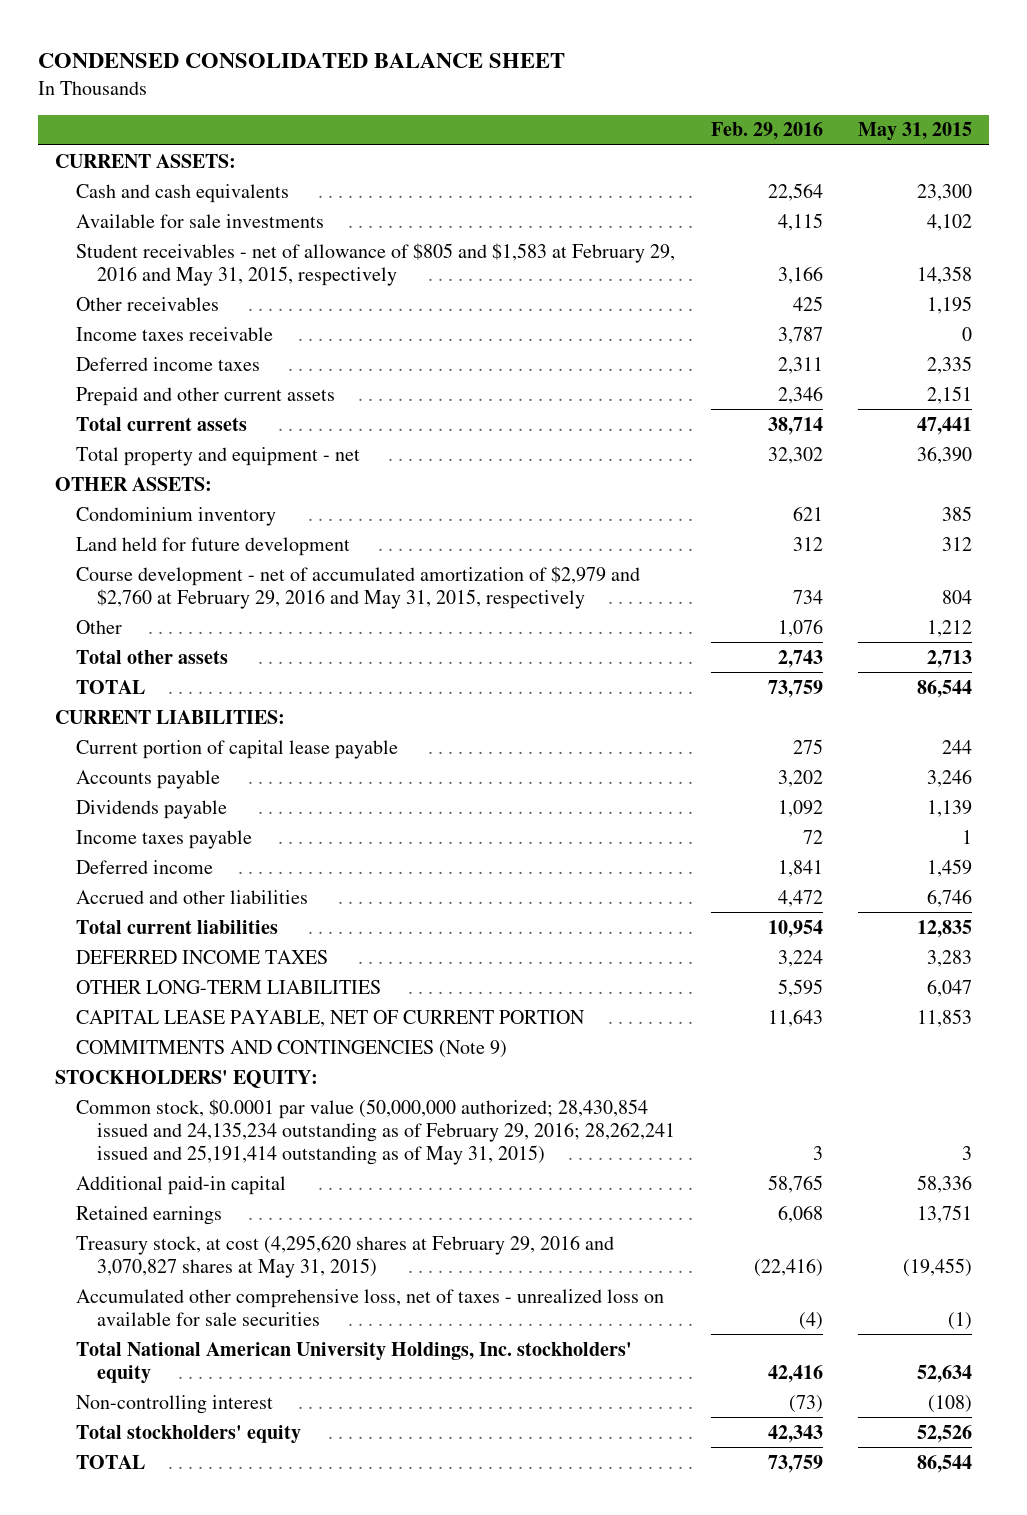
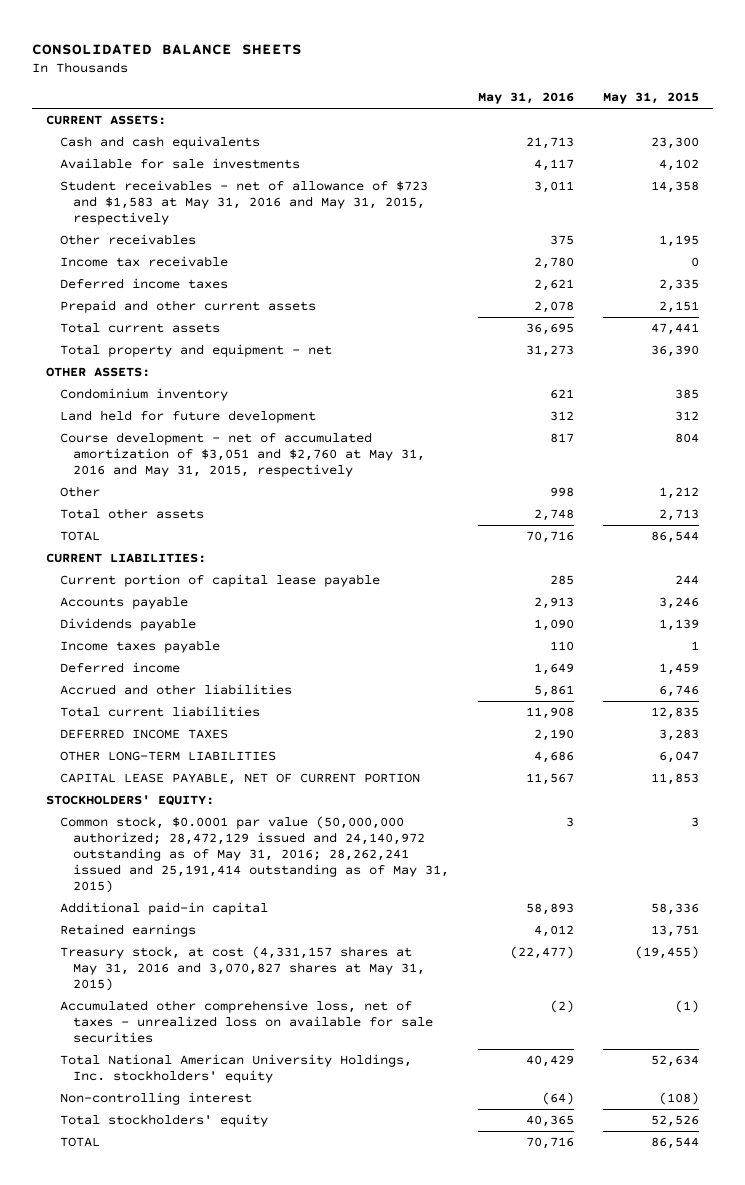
- CONDENSED CONSOLIDATED BALANCE SHEET
+ CONSOLIDATED BALANCE SHEETS
- | Feb. 29, 2016 | May 31, 2015
+ | May 31, 2016 | May 31, 2015
- Student receivables - net of allowance of $805 and $1,583 at February 29, 2016 and May 31, 2015, respectively | 3,166 | 14,358
+ Student receivables - net of allowance of $723 and $1,583 at May 31, 2016 and May 31, 2015, respectively | 3,011 | 14,358
- Income taxes receivable | 3,787 | 0
+ Income tax receivable | 2,780 | 0
- Course development - net of accumulated amortization of $2,979 and $2,760 at February 29, 2016 and May 31, 2015, respectively | 734 | 804
+ Course development - net of accumulated amortization of $3,051 and $2,760 at May 31, 2016 and May 31, 2015, respectively | 817 | 804
- COMMITMENTS AND CONTINGENCIES (Note 9)
- Common stock, $0.0001 par value (50,000,000 authorized; 28,430,854 issued and 24,135,234 outstanding as of February 29, 2016; 28,262,241 issued and 25,191,414 outstanding as of May 31, 2015) | 3 | 3
+ Common stock, $0.0001 par value (50,000,000 authorized; 28,472,129 issued and 24,140,972 outstanding as of May 31, 2016; 28,262,241 issued and 25,191,414 outstanding as of May 31, 2015) | 3 | 3
- Treasury stock, at cost (4,295,620 shares at February 29, 2016 and 3,070,827 shares at May 31, 2015) | (22,416) | (19,455)
+ Treasury stock, at cost (4,331,157 shares at May 31, 2016 and 3,070,827 shares at May 31, 2015) | (22,477) | (19,455)

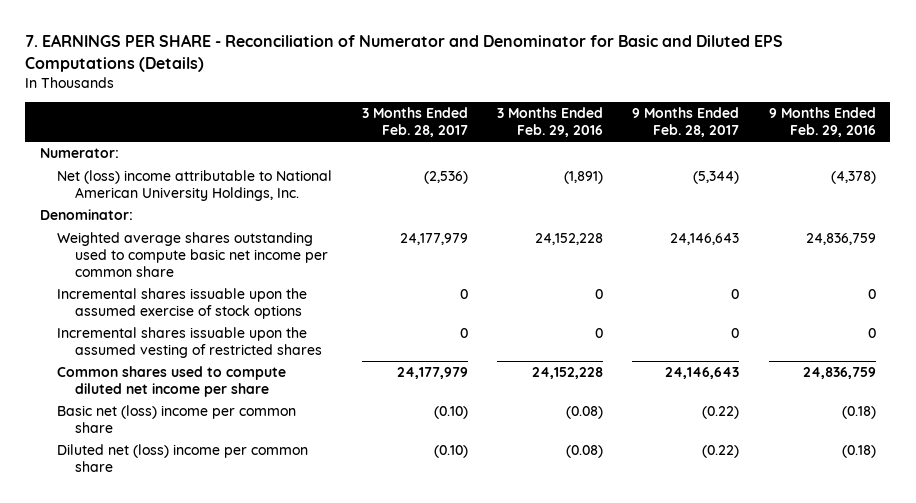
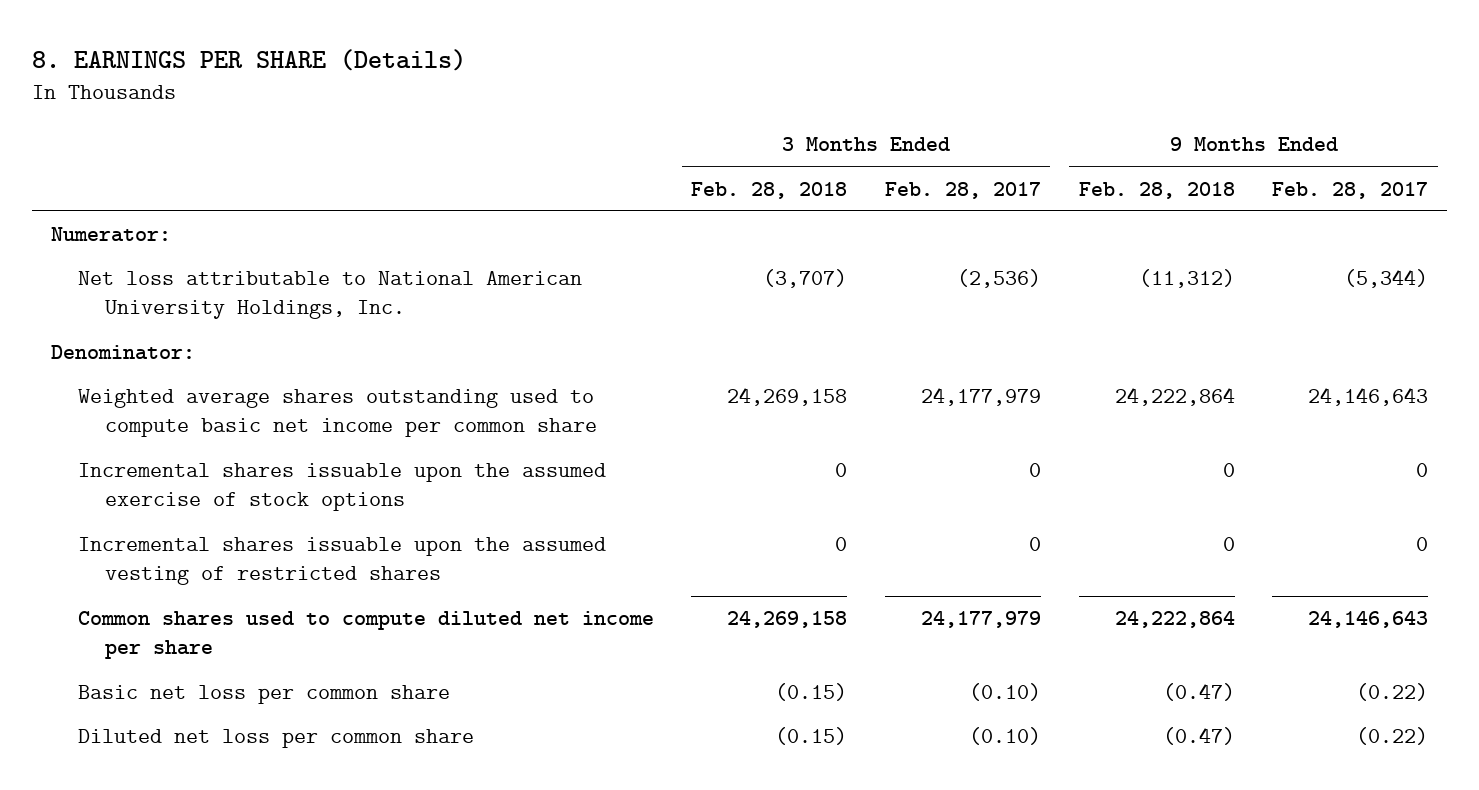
- 7. EARNINGS PER SHARE - Reconciliation of Numerator and Denominator for Basic and Diluted EPS Computations (Details)
+ 8. EARNINGS PER SHARE (Details)
- | 3 Months Ended Feb. 28, 2017 | 3 Months Ended Feb. 29, 2016 | 9 Months Ended Feb. 28, 2017 | 9 Months Ended Feb. 29, 2016
+ | 3 Months Ended Feb. 28, 2018 | 3 Months Ended Feb. 28, 2017 | 9 Months Ended Feb. 28, 2018 | 9 Months Ended Feb. 28, 2017
- Net (loss) income attributable to National American University Holdings, Inc. | (2,536) | (1,891) | (5,344) | (4,378)
+ Net loss attributable to National American University Holdings, Inc. | (3,707) | (2,536) | (11,312) | (5,344)
- Basic net (loss) income per common share | (0.10) | (0.08) | (0.22) | (0.18)
- Diluted net (loss) income per common share | (0.10) | (0.08) | (0.22) | (0.18)
+ Basic net loss per common share | (0.15) | (0.10) | (0.47) | (0.22)
+ Diluted net loss per common share | (0.15) | (0.10) | (0.47) | (0.22)

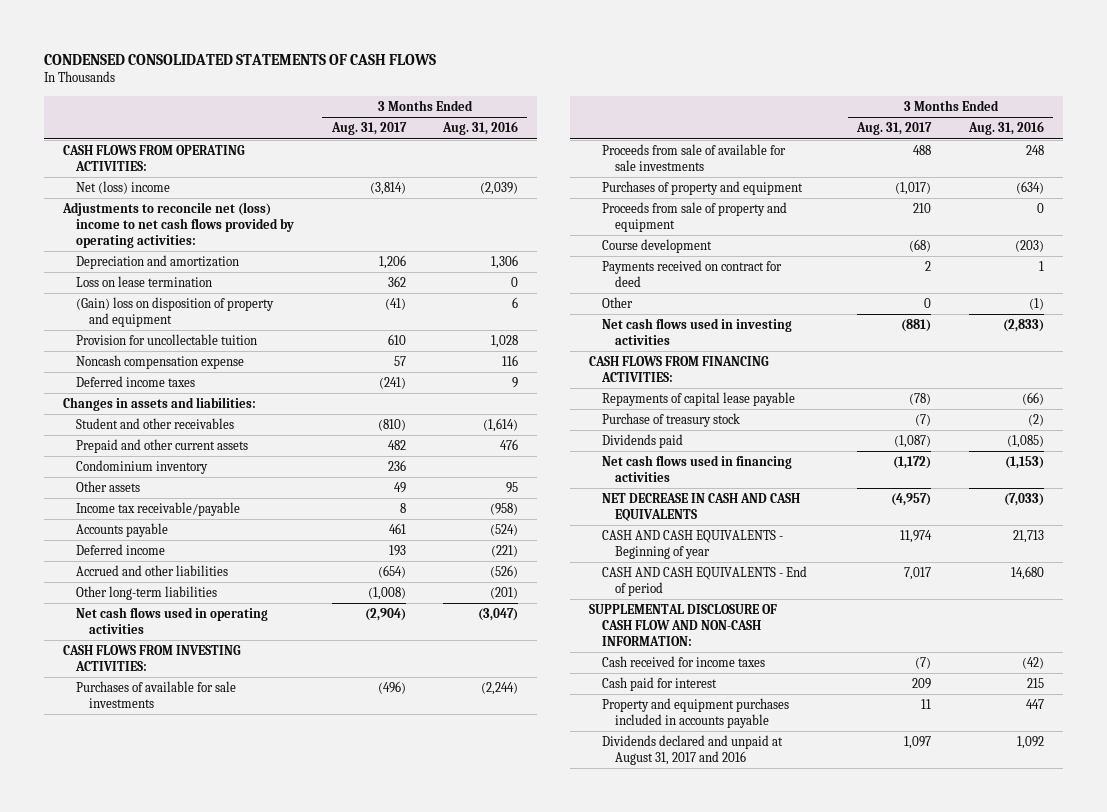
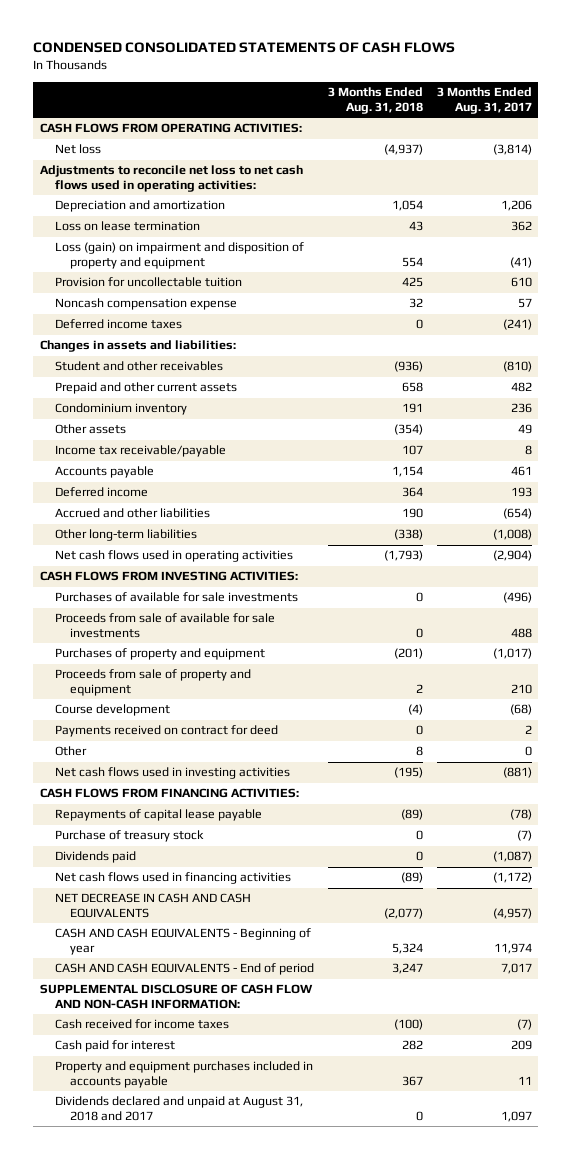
- | 3 Months Ended Aug. 31, 2017 | 3 Months Ended Aug. 31, 2016
+ | 3 Months Ended Aug. 31, 2018 | 3 Months Ended Aug. 31, 2017
- Net (loss) income | (3,814) | (2,039)
- Adjustments to reconcile net (loss) income to net cash flows provided by operating activities:
+ Net loss | (4,937) | (3,814)
+ Adjustments to reconcile net loss to net cash flows used in operating activities:
- (Gain) loss on disposition of property and equipment | (41) | 6
+ Loss (gain) on impairment and disposition of property and equipment | 554 | (41)
- Dividends declared and unpaid at August 31, 2017 and 2016 | 1,097 | 1,092
+ Dividends declared and unpaid at August 31, 2018 and 2017 | 0 | 1,097

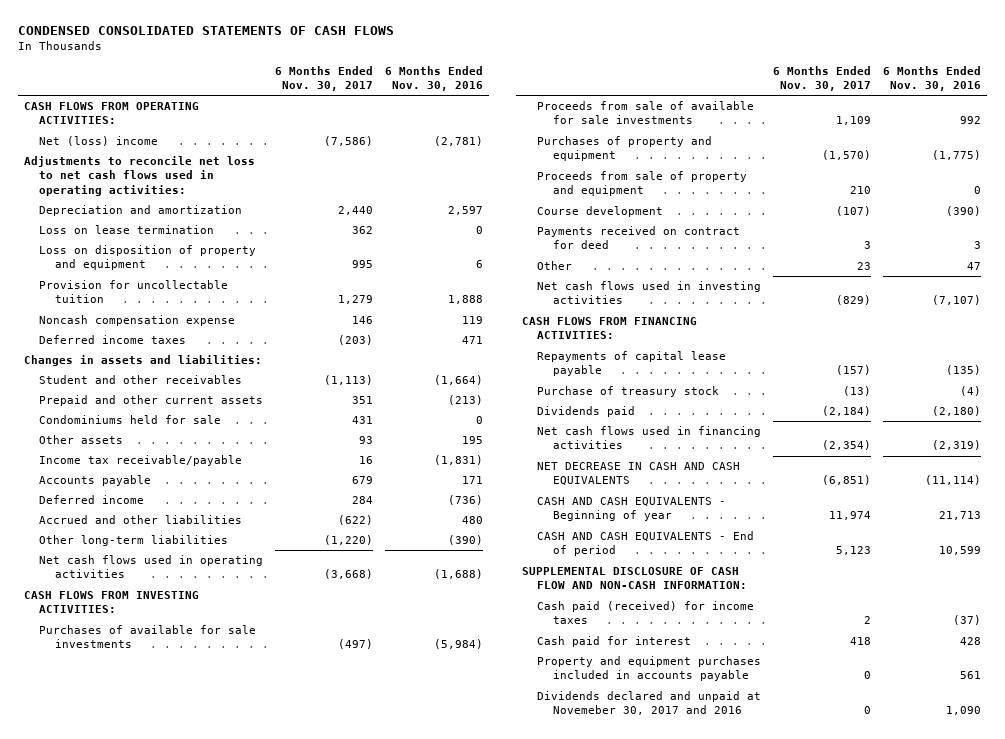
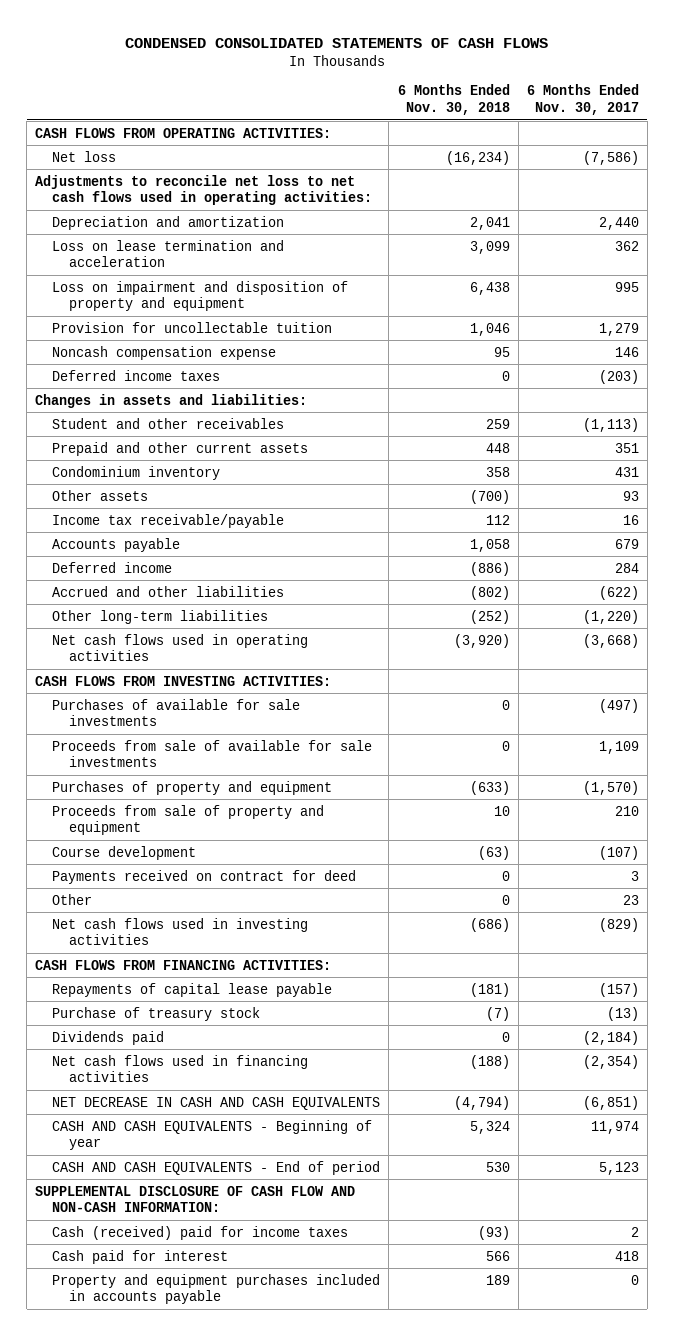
- | 6 Months Ended Nov. 30, 2017 | 6 Months Ended Nov. 30, 2016
+ | 6 Months Ended Nov. 30, 2018 | 6 Months Ended Nov. 30, 2017
- Net (loss) income | (7,586) | (2,781)
+ Net loss | (16,234) | (7,586)
- Loss on lease termination | 362 | 0
- Loss on disposition of property and equipment | 995 | 6
+ Loss on lease termination and acceleration | 3,099 | 362
+ Loss on impairment and disposition of property and equipment | 6,438 | 995
- Condominiums held for sale | 431 | 0
+ Condominium inventory | 358 | 431
- Cash paid (received) for income taxes | 2 | (37)
+ Cash (received) paid for income taxes | (93) | 2
- Dividends declared and unpaid at Novemeber 30, 2017 and 2016 | 0 | 1,090

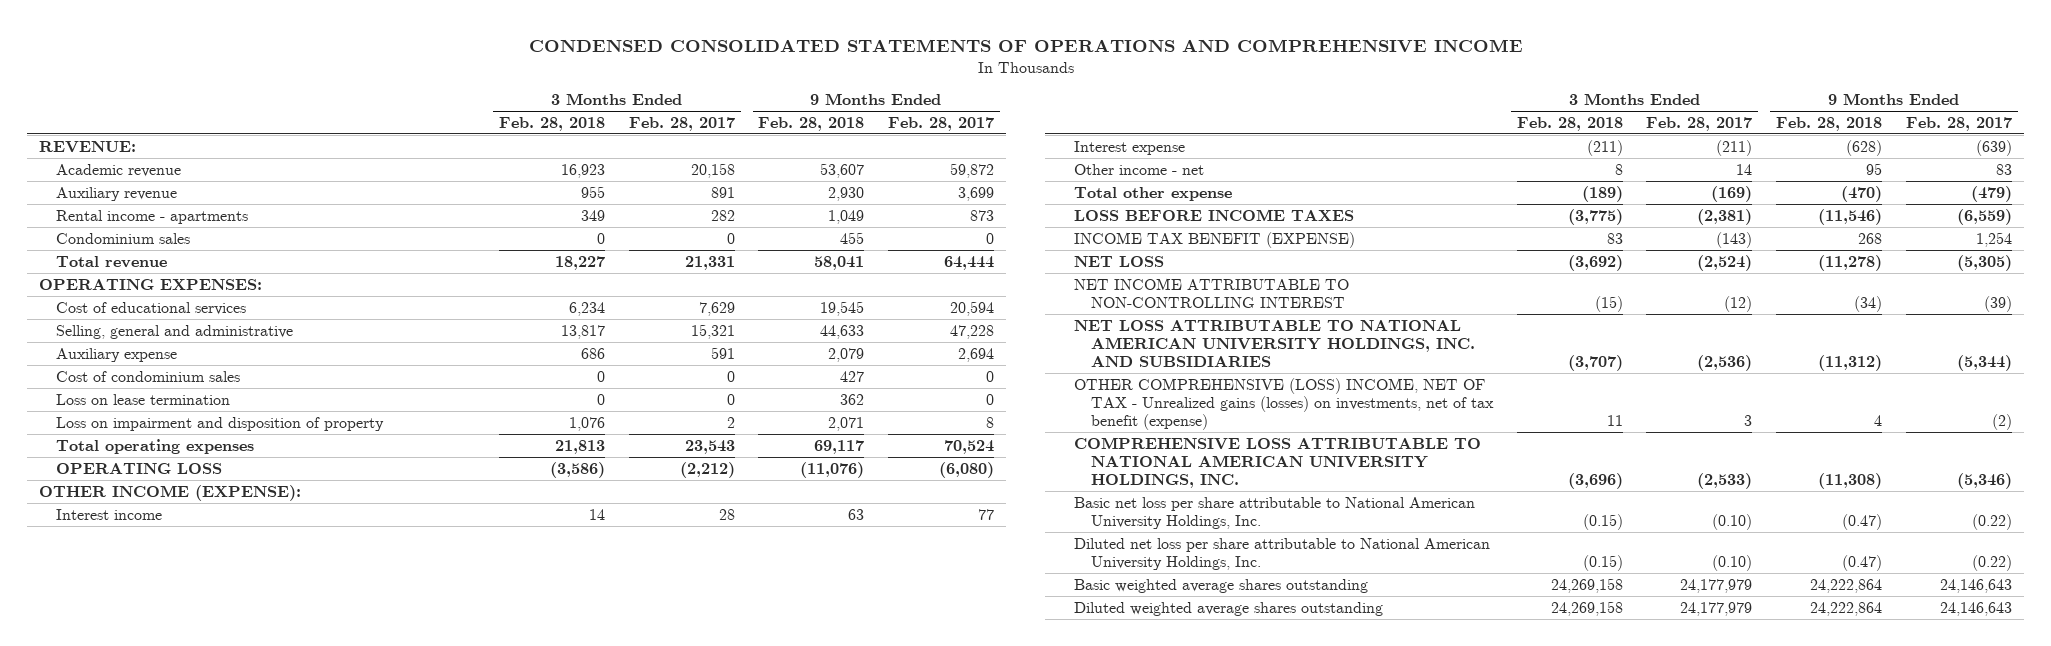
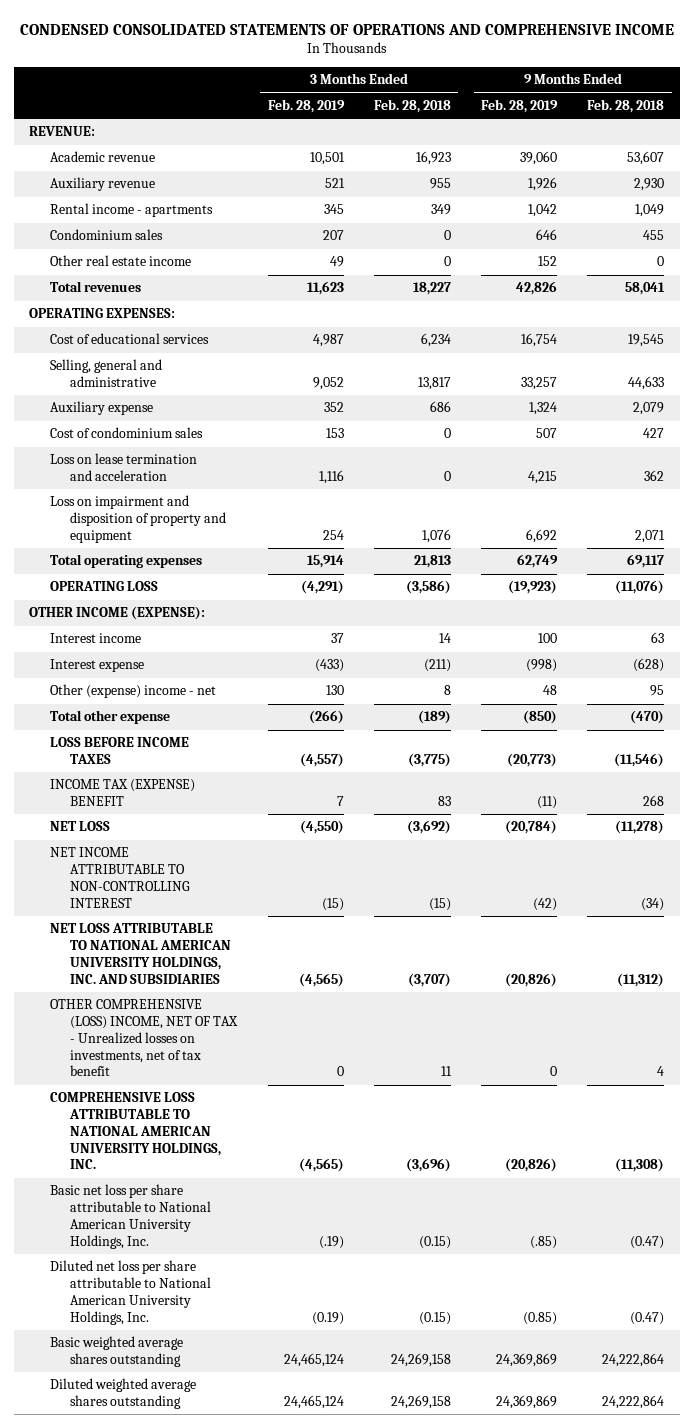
- | 3 Months Ended Feb. 28, 2018 | 3 Months Ended Feb. 28, 2017 | 9 Months Ended Feb. 28, 2018 | 9 Months Ended Feb. 28, 2017
+ | 3 Months Ended Feb. 28, 2019 | 3 Months Ended Feb. 28, 2018 | 9 Months Ended Feb. 28, 2019 | 9 Months Ended Feb. 28, 2018
- Total revenue | 18,227 | 21,331 | 58,041 | 64,444
+ Other real estate income | 49 | 0 | 152 | 0
+ Total revenues | 11,623 | 18,227 | 42,826 | 58,041
- Loss on lease termination | 0 | 0 | 362 | 0
- Loss on impairment and disposition of property | 1,076 | 2 | 2,071 | 8
+ Loss on lease termination and acceleration | 1,116 | 0 | 4,215 | 362
+ Loss on impairment and disposition of property and equipment | 254 | 1,076 | 6,692 | 2,071
- Other income - net | 8 | 14 | 95 | 83
+ Other (expense) income - net | 130 | 8 | 48 | 95
- INCOME TAX BENEFIT (EXPENSE) | 83 | (143) | 268 | 1,254
+ INCOME TAX (EXPENSE) BENEFIT | 7 | 83 | (11) | 268
- OTHER COMPREHENSIVE (LOSS) INCOME, NET OF TAX - Unrealized gains (losses) on investments, net of tax benefit (expense) | 11 | 3 | 4 | (2)
+ OTHER COMPREHENSIVE (LOSS) INCOME, NET OF TAX - Unrealized losses on investments, net of tax benefit | 0 | 11 | 0 | 4

